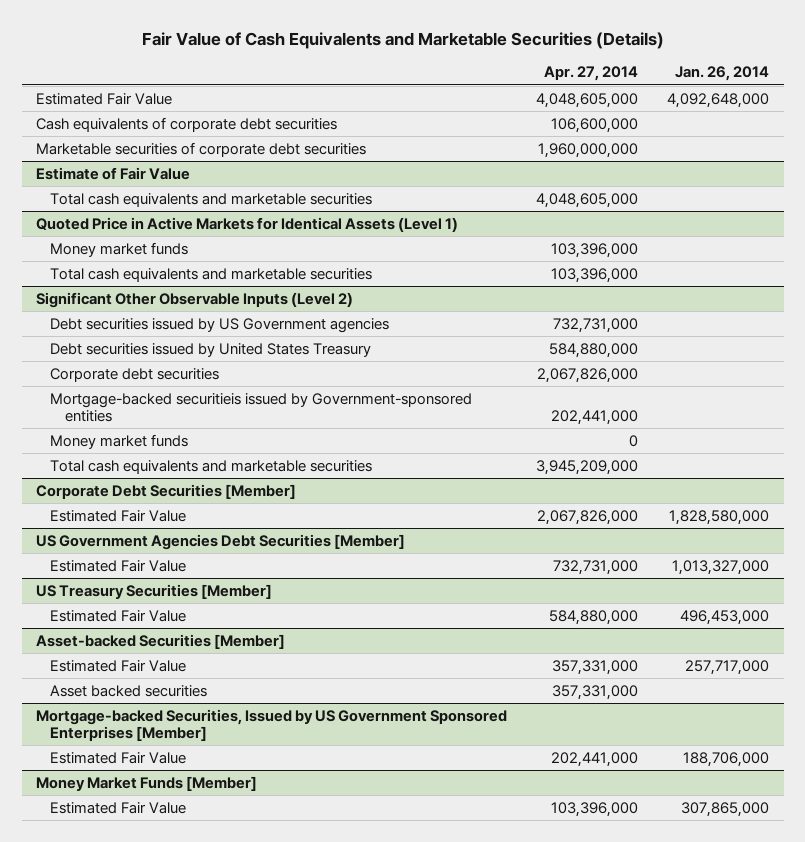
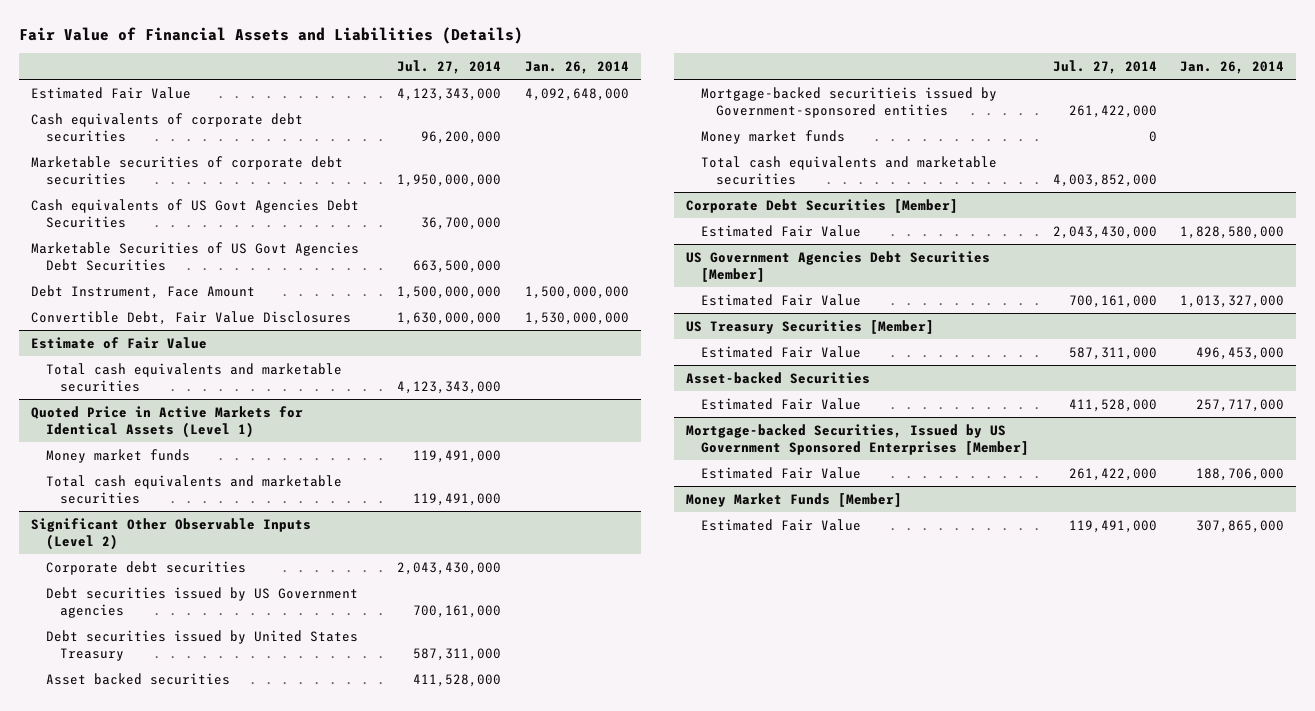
- Fair Value of Cash Equivalents and Marketable Securities (Details)
+ Fair Value of Financial Assets and Liabilities (Details)
- | Apr. 27, 2014 | Jan. 26, 2014
+ | Jul. 27, 2014 | Jan. 26, 2014
+ Cash equivalents of US Govt Agencies Debt Securities | 36,700,000 |
+ Marketable Securities of US Govt Agencies Debt Securities | 663,500,000 |
+ Debt Instrument, Face Amount | 1,500,000,000 | 1,500,000,000
+ Convertible Debt, Fair Value Disclosures | 1,630,000,000 | 1,530,000,000
@ Significant Other Observable Inputs (Level 2)
moved up: Corporate debt securities | 2,043,430,000 |
+ Asset backed securities | 411,528,000 |
- Asset-backed Securities [Member]
+ Asset-backed Securities
- Asset backed securities | 357,331,000 |

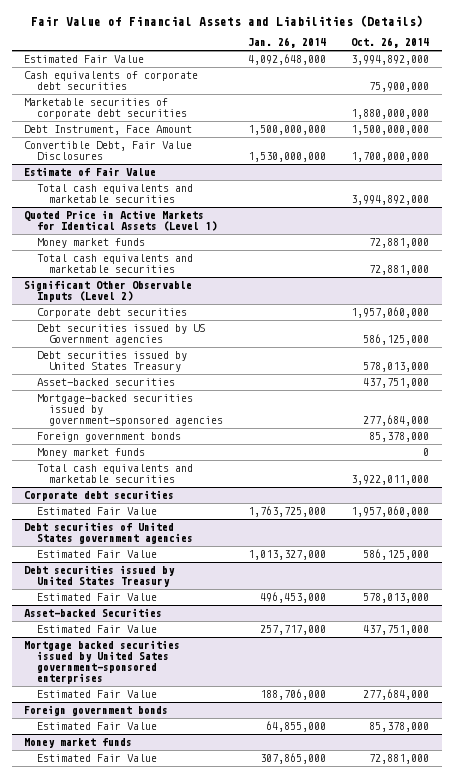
- | Jul. 27, 2014 | Jan. 26, 2014
+ | Jan. 26, 2014 | Oct. 26, 2014
- Cash equivalents of US Govt Agencies Debt Securities | 36,700,000 |
- Marketable Securities of US Govt Agencies Debt Securities | 663,500,000 |
@ Significant Other Observable Inputs (Level 2)
- Asset backed securities | 411,528,000 |
- Mortgage-backed securitieis issued by Government-sponsored entities | 261,422,000 |
+ Asset-backed securities | | 437,751,000
+ Mortgage-backed securities issued by government-sponsored agencies | | 277,684,000
+ Foreign government bonds | | 85,378,000
- Corporate Debt Securities [Member]
- Estimated Fair Value | 2,043,430,000 | 1,828,580,000
- US Government Agencies Debt Securities [Member]
+ Corporate debt securities
+ Estimated Fair Value | 1,763,725,000 | 1,957,060,000
+ Debt securities of United States government agencies
- US Treasury Securities [Member]
+ Debt securities issued by United States Treasury
- Mortgage-backed Securities, Issued by US Government Sponsored Enterprises [Member]
+ Mortgage backed securities issued by United Sates government-sponsored enterprises
- Money Market Funds [Member]
+ Foreign government bonds
+ Estimated Fair Value | 64,855,000 | 85,378,000
+ Money market funds

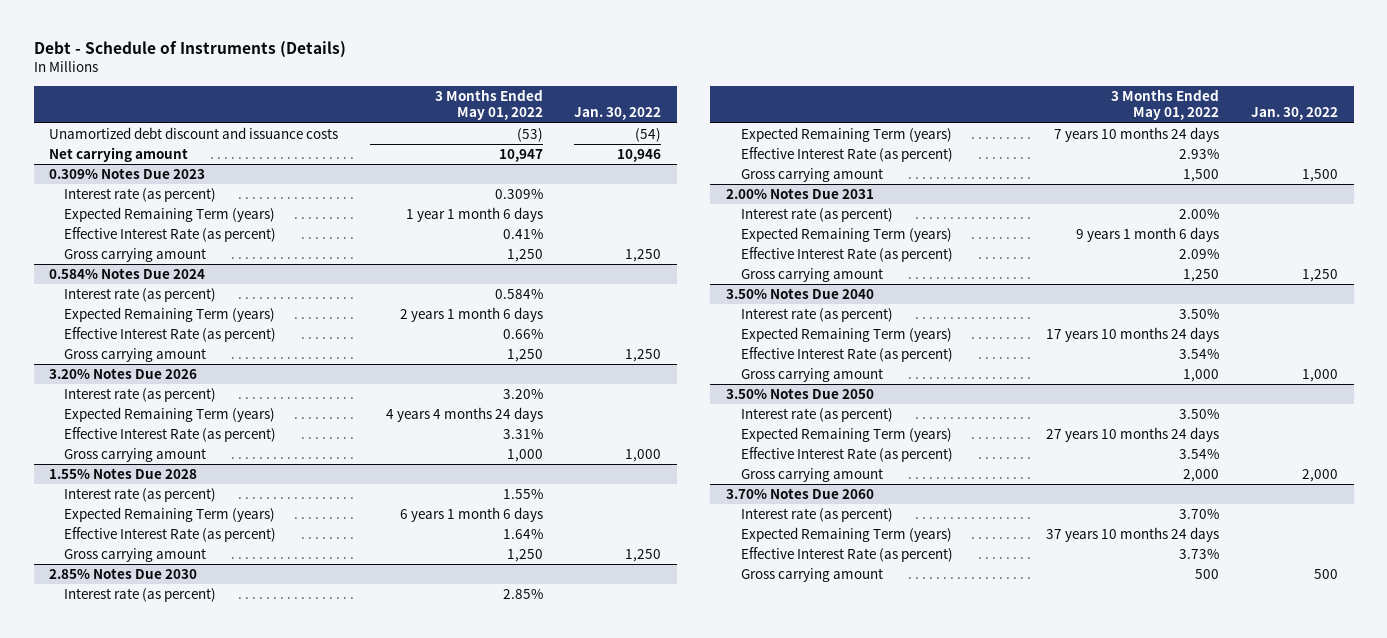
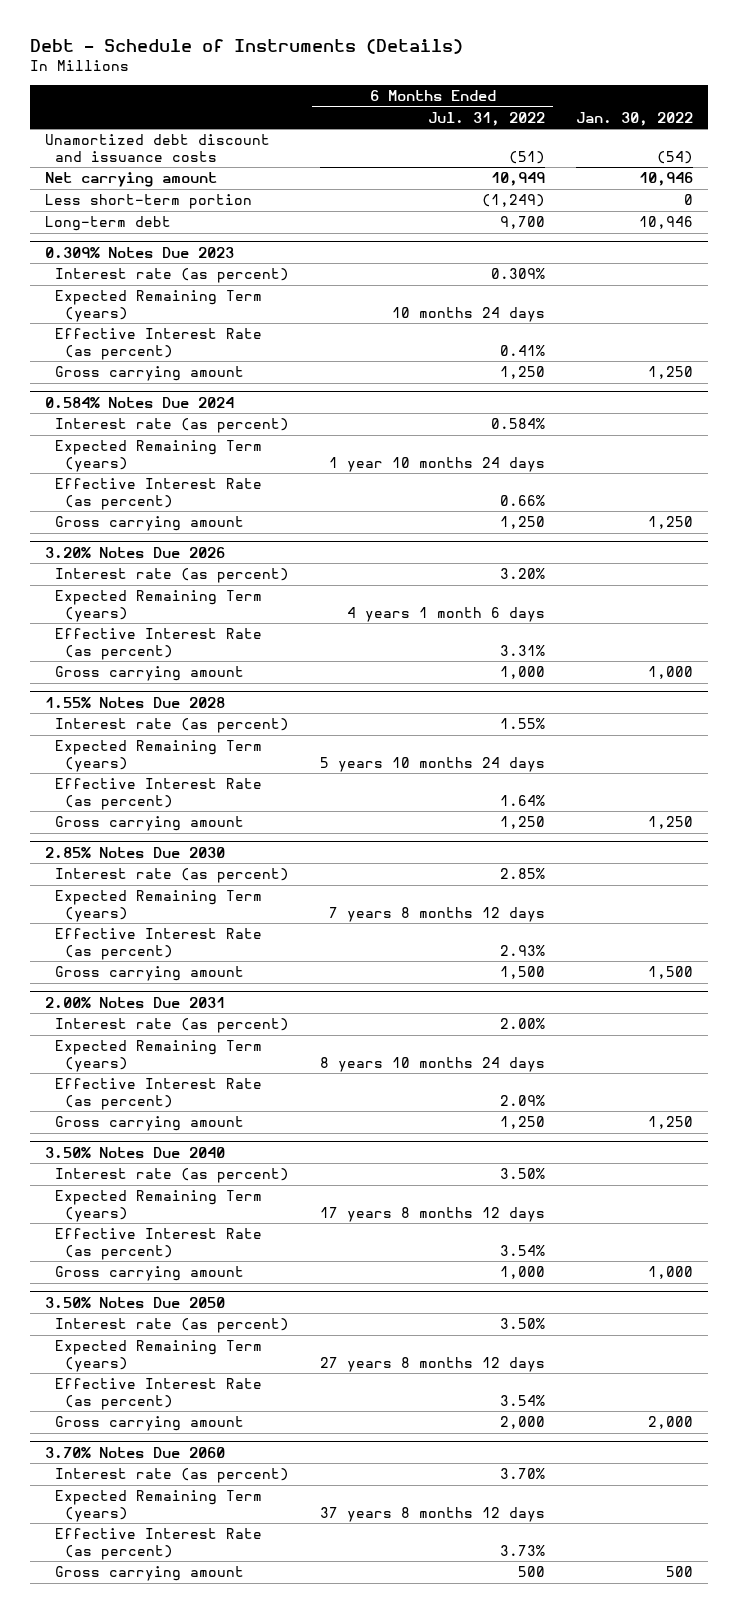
- | 3 Months Ended May 01, 2022 | Jan. 30, 2022
+ | 6 Months Ended Jul. 31, 2022 | Jan. 30, 2022
+ Less short-term portion | (1,249) | 0
+ Long-term debt | 9,700 | 10,946

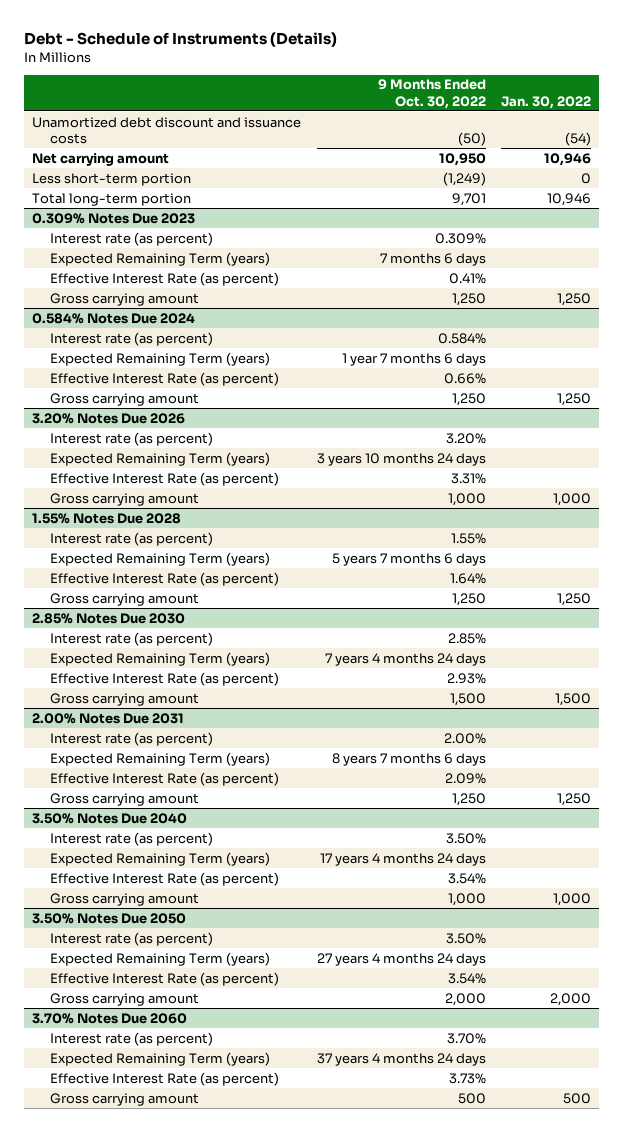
- | 6 Months Ended Jul. 31, 2022 | Jan. 30, 2022
+ | 9 Months Ended Oct. 30, 2022 | Jan. 30, 2022
- Long-term debt | 9,700 | 10,946
+ Total long-term portion | 9,701 | 10,946

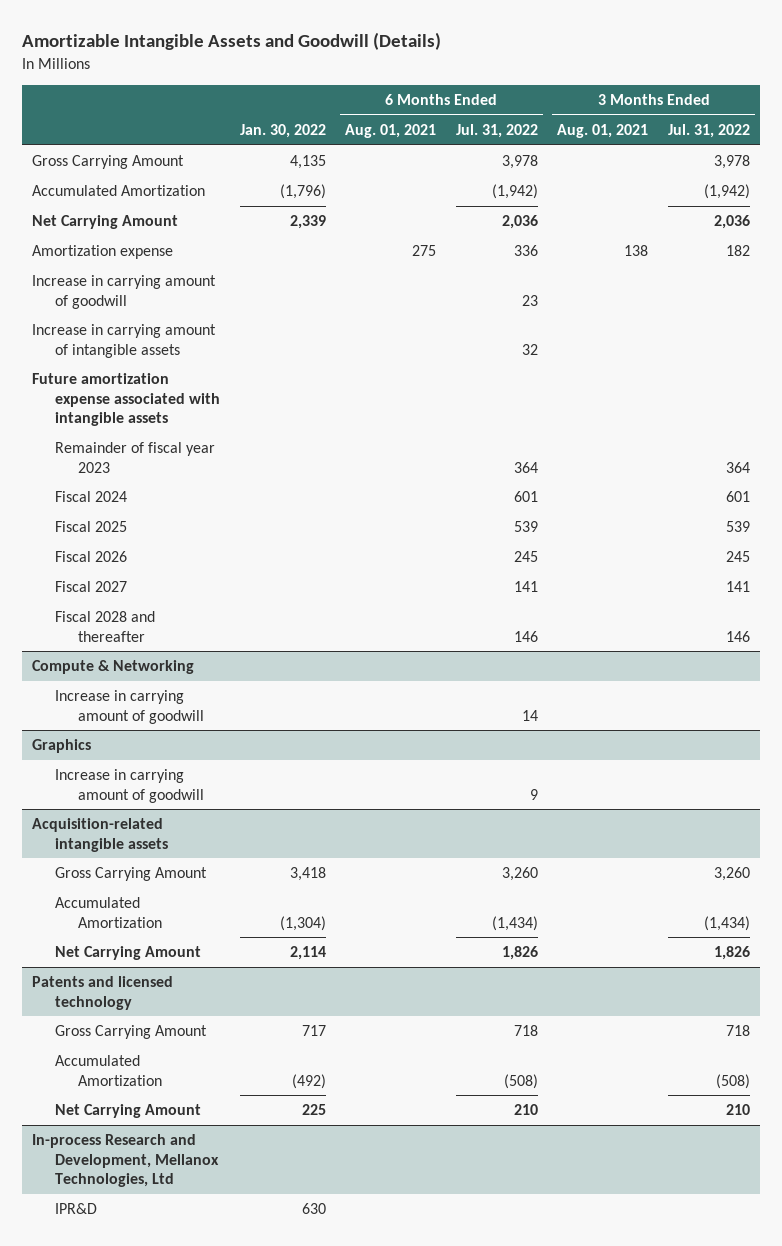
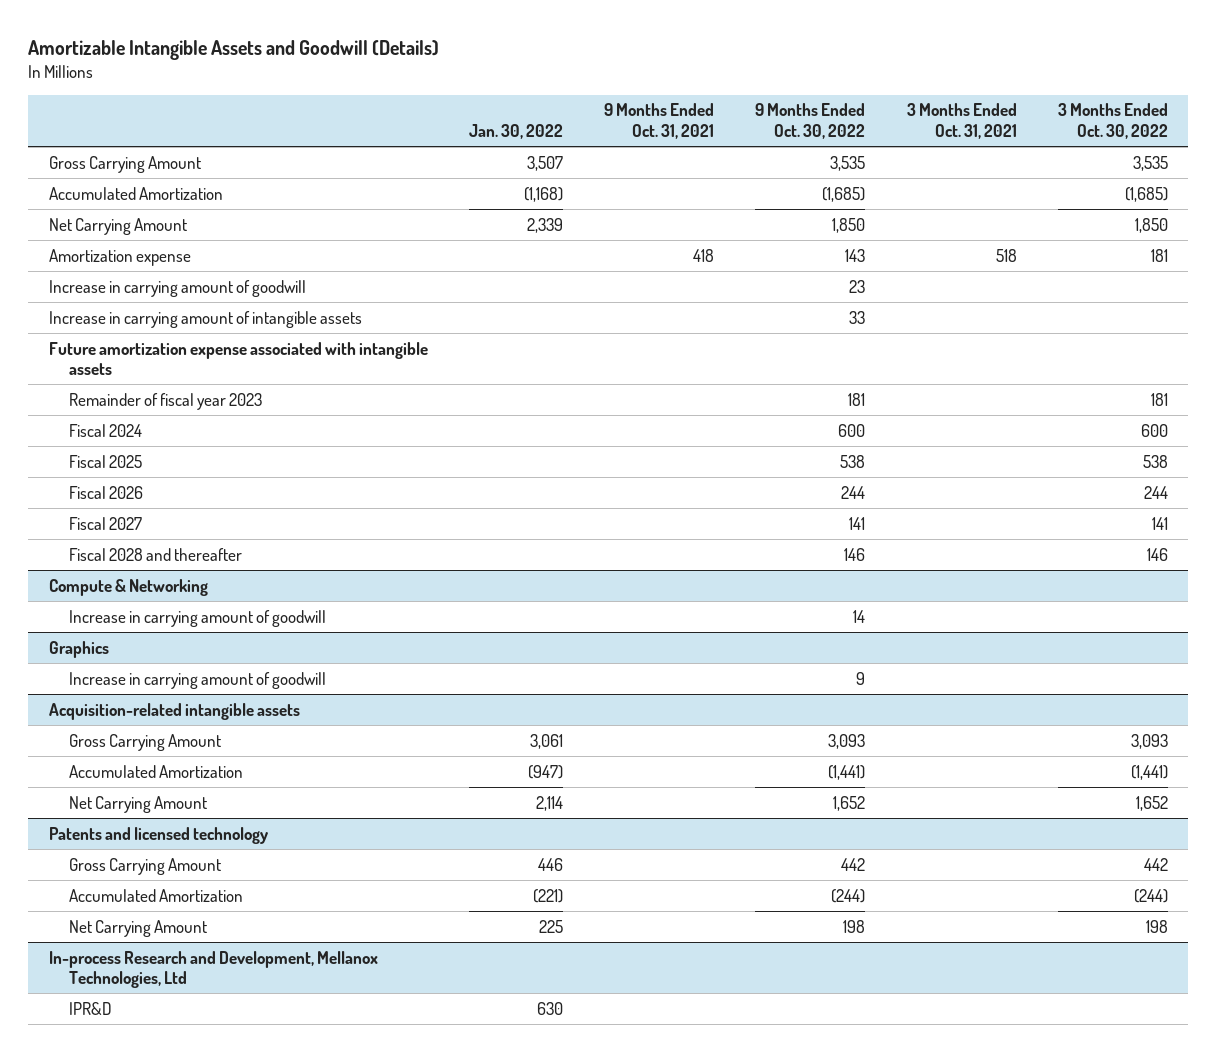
- | Jan. 30, 2022 | 6 Months Ended Aug. 01, 2021 | 6 Months Ended Jul. 31, 2022 | 3 Months Ended Aug. 01, 2021 | 3 Months Ended Jul. 31, 2022
+ | Jan. 30, 2022 | 9 Months Ended Oct. 31, 2021 | 9 Months Ended Oct. 30, 2022 | 3 Months Ended Oct. 31, 2021 | 3 Months Ended Oct. 30, 2022
- Gross Carrying Amount | 4,135 | | 3,978 | | 3,978
- Accumulated Amortization | (1,796) | | (1,942) | | (1,942)
+ Gross Carrying Amount | 3,507 | | 3,535 | | 3,535
+ Accumulated Amortization | (1,168) | | (1,685) | | (1,685)
@ Acquisition-related intangible assets
- Gross Carrying Amount | 3,418 | | 3,260 | | 3,260
- Accumulated Amortization | (1,304) | | (1,434) | | (1,434)
+ Gross Carrying Amount | 3,061 | | 3,093 | | 3,093
+ Accumulated Amortization | (947) | | (1,441) | | (1,441)
@ Patents and licensed technology
- Gross Carrying Amount | 717 | | 718 | | 718
- Accumulated Amortization | (492) | | (508) | | (508)
+ Gross Carrying Amount | 446 | | 442 | | 442
+ Accumulated Amortization | (221) | | (244) | | (244)

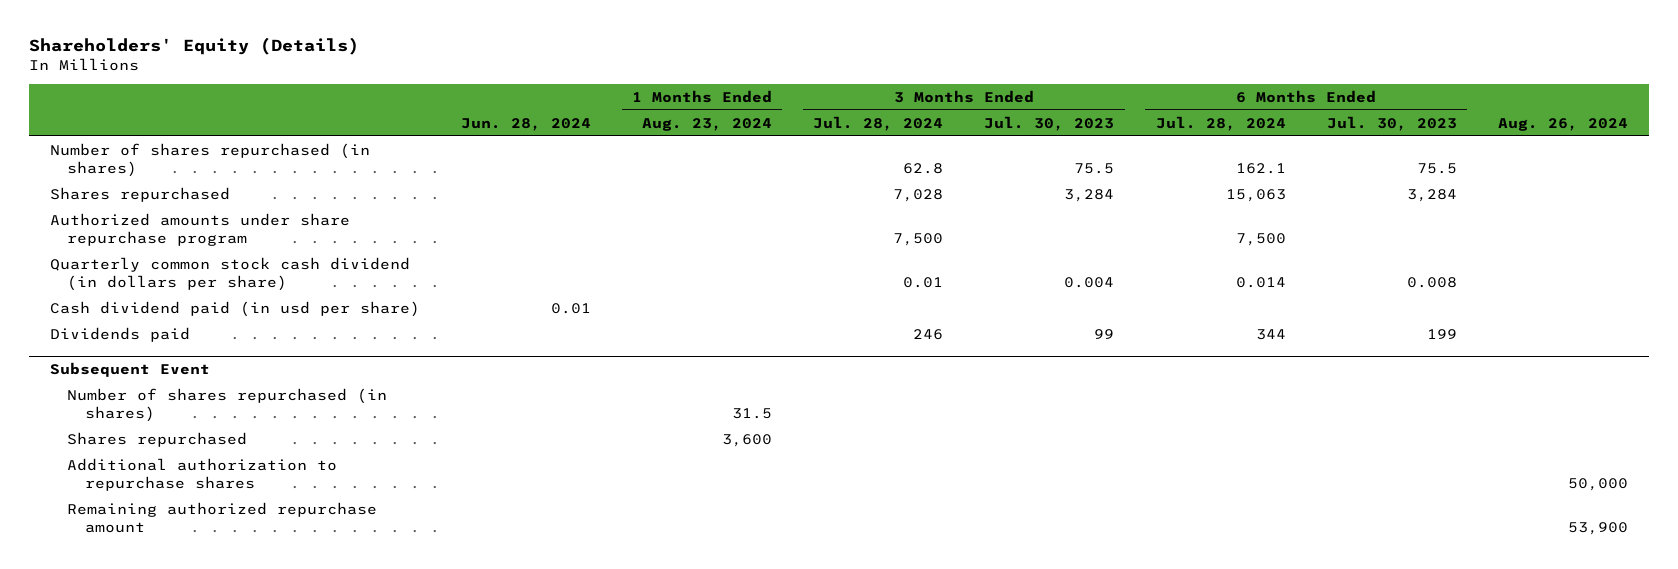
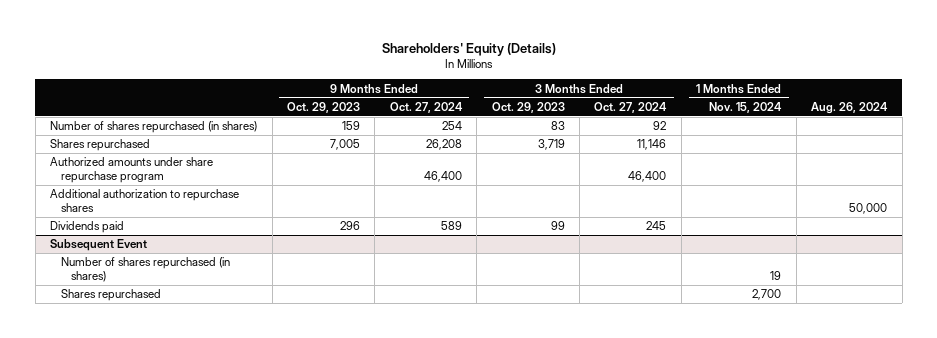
- | Jun. 28, 2024 | 1 Months Ended Aug. 23, 2024 | 3 Months Ended Jul. 28, 2024 | 3 Months Ended Jul. 30, 2023 | 6 Months Ended Jul. 28, 2024 | 6 Months Ended Jul. 30, 2023 | Aug. 26, 2024
+ | 9 Months Ended Oct. 29, 2023 | 9 Months Ended Oct. 27, 2024 | 3 Months Ended Oct. 29, 2023 | 3 Months Ended Oct. 27, 2024 | 1 Months Ended Nov. 15, 2024 | Aug. 26, 2024
- Quarterly common stock cash dividend (in dollars per share) | | | 0.01 | 0.004 | 0.014 | 0.008 |
- Cash dividend paid (in usd per share) | 0.01 | | | | | |
+ Additional authorization to repurchase shares | | | | | | 50,000
@ Subsequent Event
- Additional authorization to repurchase shares | | | | | | | 50,000
- Remaining authorized repurchase amount | | | | | | | 53,900

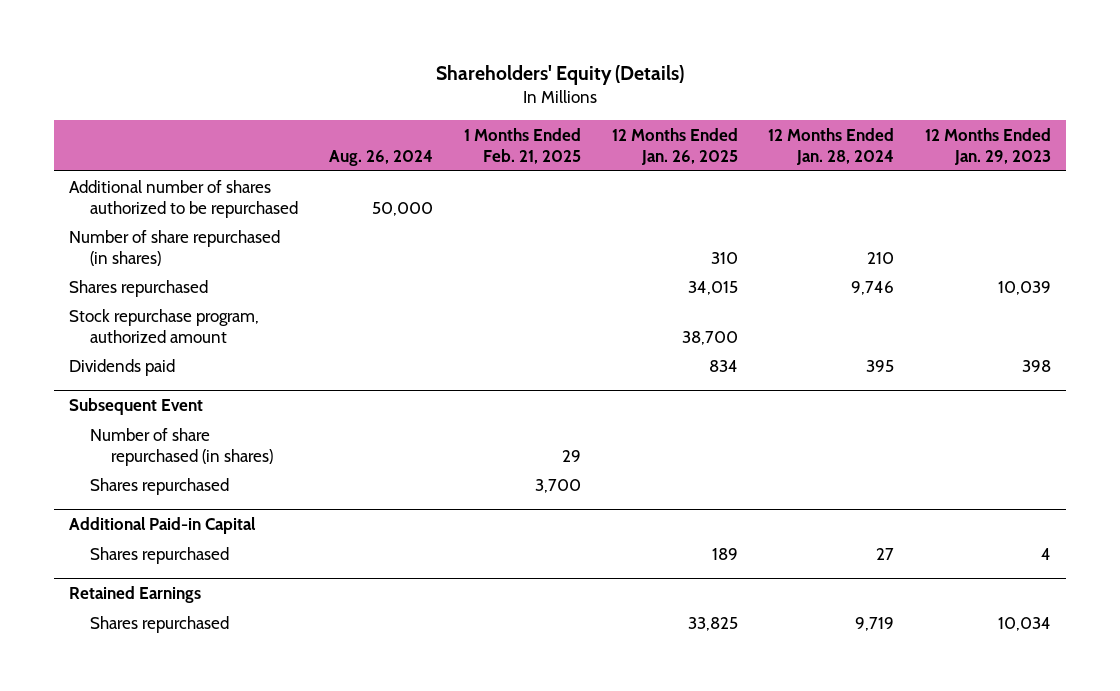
- | 9 Months Ended Oct. 29, 2023 | 9 Months Ended Oct. 27, 2024 | 3 Months Ended Oct. 29, 2023 | 3 Months Ended Oct. 27, 2024 | 1 Months Ended Nov. 15, 2024 | Aug. 26, 2024
+ | Aug. 26, 2024 | 1 Months Ended Feb. 21, 2025 | 12 Months Ended Jan. 26, 2025 | 12 Months Ended Jan. 28, 2024 | 12 Months Ended Jan. 29, 2023
- Number of shares repurchased (in shares) | 159 | 254 | 83 | 92 | |
+ Additional number of shares authorized to be repurchased | 50,000 | | | |
+ Number of share repurchased (in shares) | | | 310 | 210 |
- Authorized amounts under share repurchase program | | 46,400 | | 46,400 | |
- Additional authorization to repurchase shares | | | | | | 50,000
+ Stock repurchase program, authorized amount | | | 38,700 | |
@ Subsequent Event
- Number of shares repurchased (in shares) | | | | | 19 |
+ Number of share repurchased (in shares) | | 29 | | |
+ Additional Paid-in Capital
+ Shares repurchased | | | 189 | 27 | 4
+ Retained Earnings
+ Shares repurchased | | | 33,825 | 9,719 | 10,034

